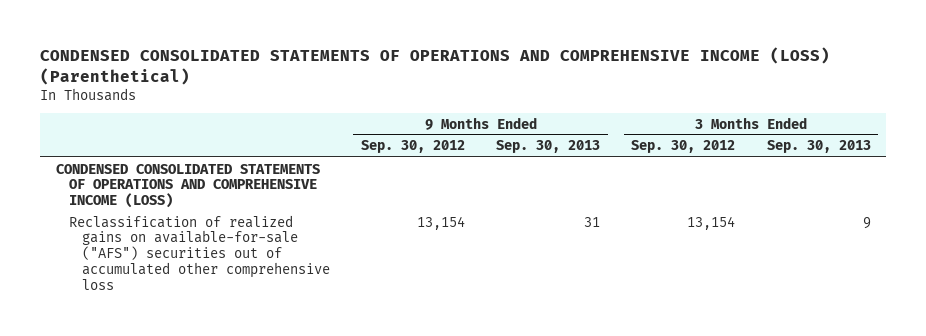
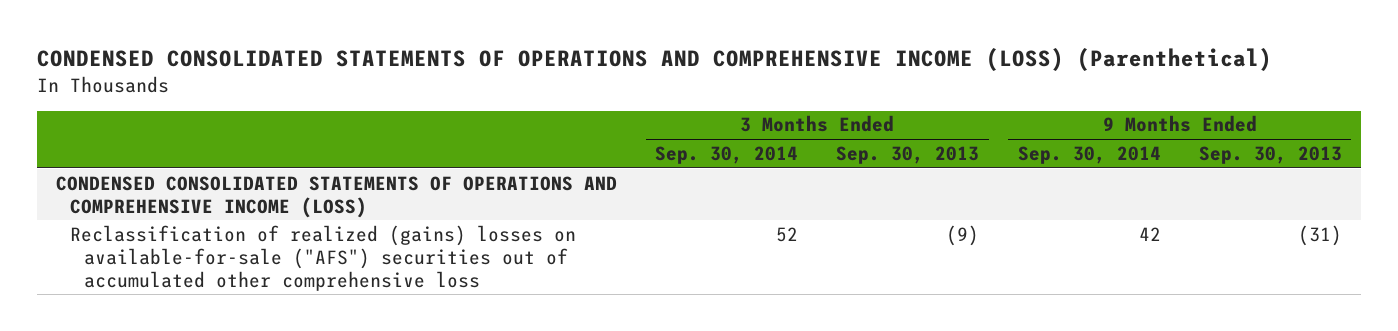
- | 9 Months Ended Sep. 30, 2012 | 9 Months Ended Sep. 30, 2013 | 3 Months Ended Sep. 30, 2012 | 3 Months Ended Sep. 30, 2013
+ | 3 Months Ended Sep. 30, 2014 | 3 Months Ended Sep. 30, 2013 | 9 Months Ended Sep. 30, 2014 | 9 Months Ended Sep. 30, 2013
- Reclassification of realized gains on available-for-sale ("AFS") securities out of accumulated other comprehensive loss | 13,154 | 31 | 13,154 | 9
+ Reclassification of realized (gains) losses on available-for-sale ("AFS") securities out of accumulated other comprehensive loss | 52 | (9) | 42 | (31)

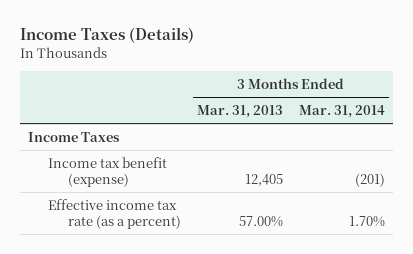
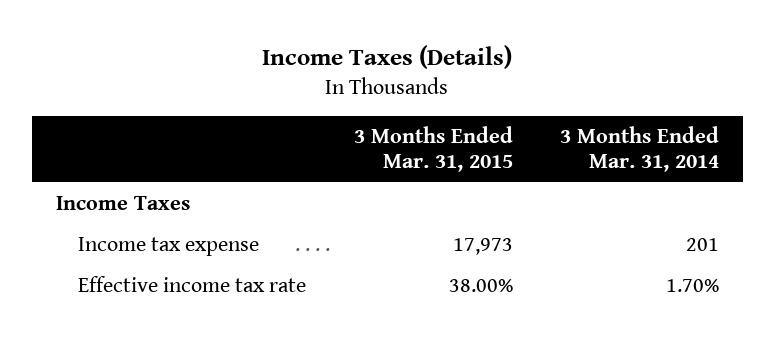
- | 3 Months Ended Mar. 31, 2013 | 3 Months Ended Mar. 31, 2014
+ | 3 Months Ended Mar. 31, 2015 | 3 Months Ended Mar. 31, 2014
- Income tax benefit (expense) | 12,405 | (201)
- Effective income tax rate (as a percent) | 57.00% | 1.70%
+ Income tax expense | 17,973 | 201
+ Effective income tax rate | 38.00% | 1.70%

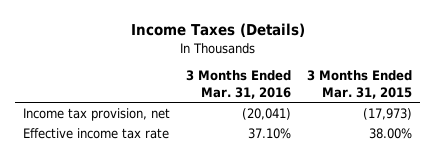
- | 3 Months Ended Mar. 31, 2015 | 3 Months Ended Mar. 31, 2014
+ | 3 Months Ended Mar. 31, 2016 | 3 Months Ended Mar. 31, 2015
- Income Taxes
- Income tax expense | 17,973 | 201
+ Income tax provision, net | (20,041) | (17,973)

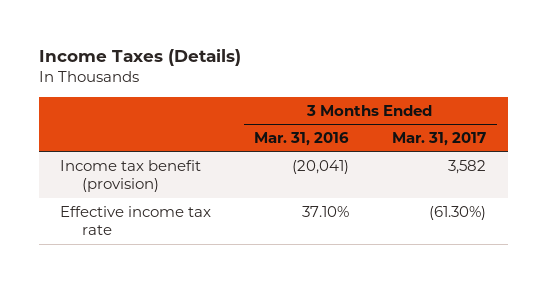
- | 3 Months Ended Mar. 31, 2016 | 3 Months Ended Mar. 31, 2015
+ | 3 Months Ended Mar. 31, 2016 | 3 Months Ended Mar. 31, 2017
- Income tax provision, net | (20,041) | (17,973)
+ Income tax benefit (provision) | (20,041) | 3,582

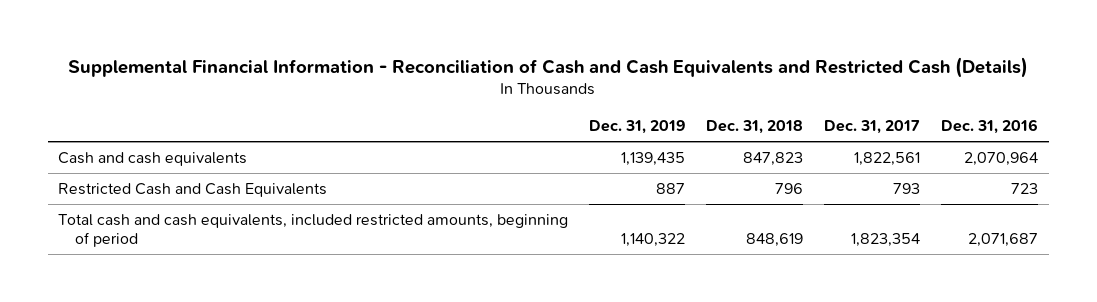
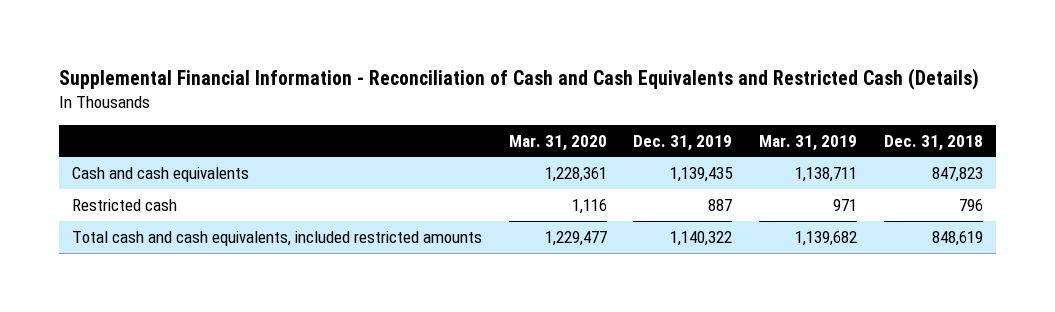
- | Dec. 31, 2019 | Dec. 31, 2018 | Dec. 31, 2017 | Dec. 31, 2016
+ | Mar. 31, 2020 | Dec. 31, 2019 | Mar. 31, 2019 | Dec. 31, 2018
- Restricted Cash and Cash Equivalents | 887 | 796 | 793 | 723
- Total cash and cash equivalents, included restricted amounts, beginning of period | 1,140,322 | 848,619 | 1,823,354 | 2,071,687
+ Restricted cash | 1,116 | 887 | 971 | 796
+ Total cash and cash equivalents, included restricted amounts | 1,229,477 | 1,140,322 | 1,139,682 | 848,619

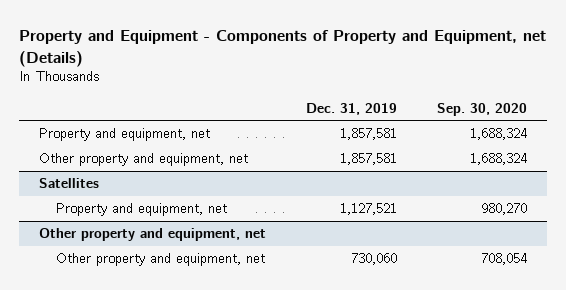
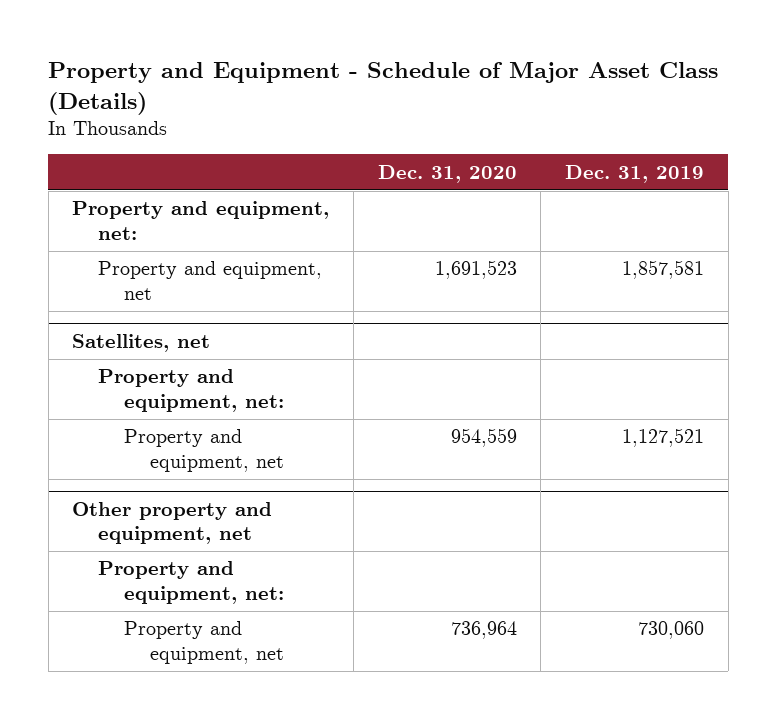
- Property and Equipment - Components of Property and Equipment, net (Details)
+ Property and Equipment - Schedule of Major Asset Class (Details)
- | Dec. 31, 2019 | Sep. 30, 2020
+ | Dec. 31, 2020 | Dec. 31, 2019
+ Property and equipment, net:
- Other property and equipment, net | 1,857,581 | 1,688,324
- Satellites
+ Satellites, net
+ Property and equipment, net:
@ Other property and equipment, net
- Other property and equipment, net | 730,060 | 708,054
+ Property and equipment, net:
+ Property and equipment, net | 736,964 | 730,060

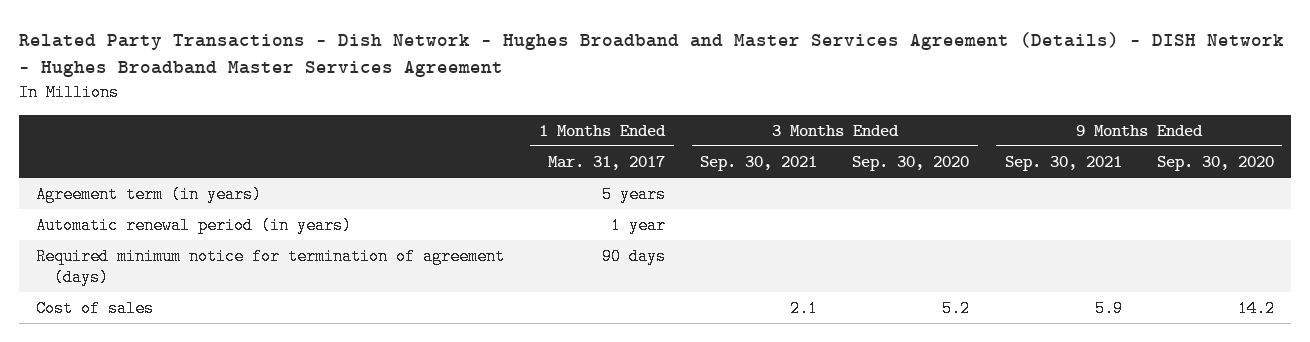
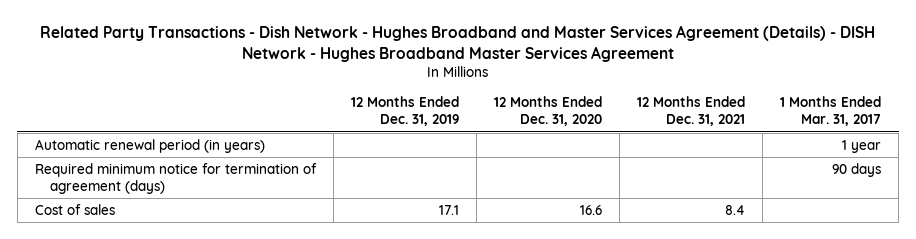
- | 1 Months Ended Mar. 31, 2017 | 3 Months Ended Sep. 30, 2021 | 3 Months Ended Sep. 30, 2020 | 9 Months Ended Sep. 30, 2021 | 9 Months Ended Sep. 30, 2020
+ | 12 Months Ended Dec. 31, 2019 | 12 Months Ended Dec. 31, 2020 | 12 Months Ended Dec. 31, 2021 | 1 Months Ended Mar. 31, 2017
- Agreement term (in years) | 5 years | | | |

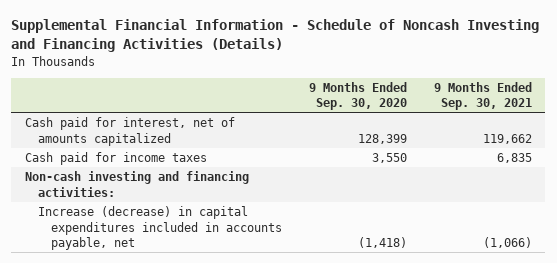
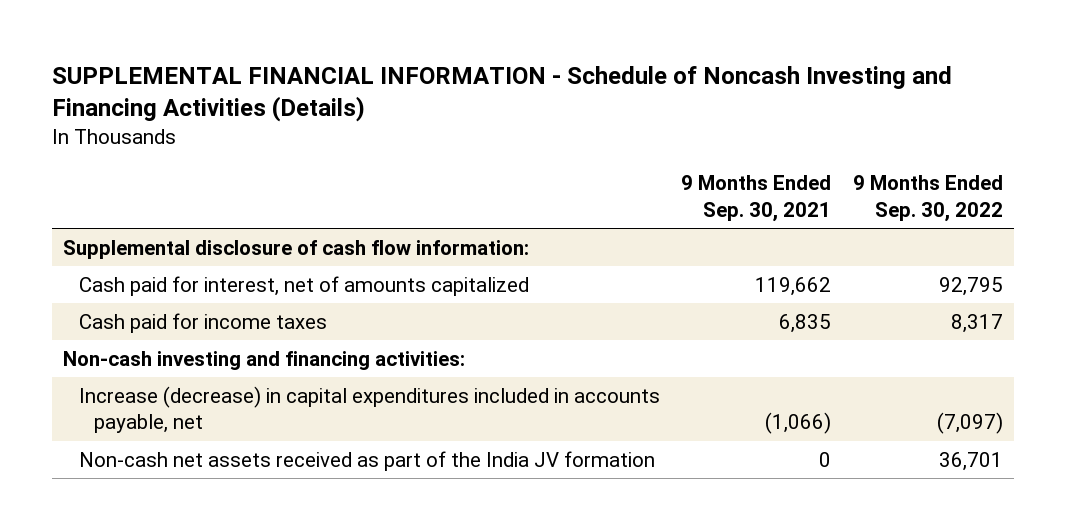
- Supplemental Financial Information - Schedule of Noncash Investing and Financing Activities (Details)
+ SUPPLEMENTAL FINANCIAL INFORMATION - Schedule of Noncash Investing and Financing Activities (Details)
- | 9 Months Ended Sep. 30, 2020 | 9 Months Ended Sep. 30, 2021
+ | 9 Months Ended Sep. 30, 2021 | 9 Months Ended Sep. 30, 2022
+ Supplemental disclosure of cash flow information:
+ Non-cash net assets received as part of the India JV formation | 0 | 36,701

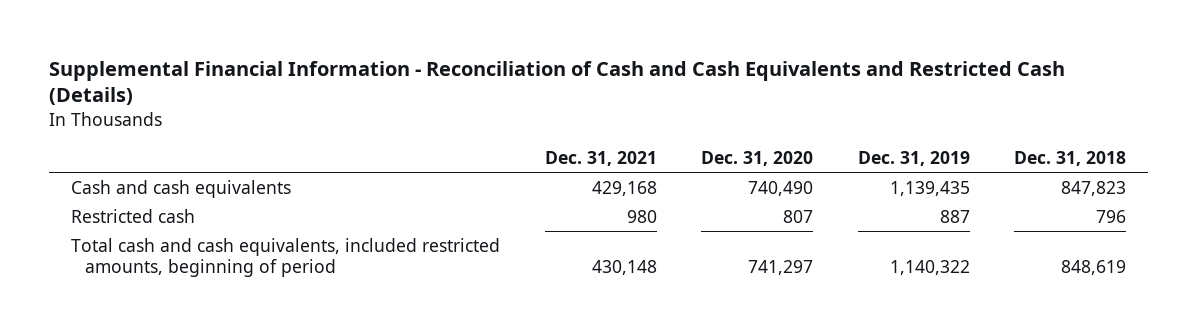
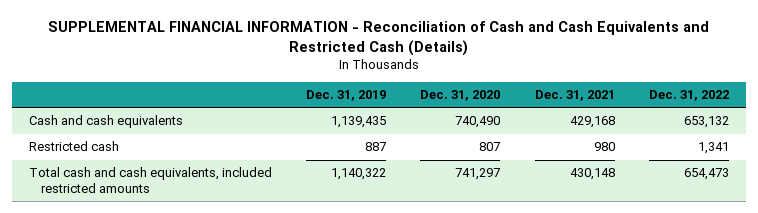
- Supplemental Financial Information - Reconciliation of Cash and Cash Equivalents and Restricted Cash (Details)
+ SUPPLEMENTAL FINANCIAL INFORMATION - Reconciliation of Cash and Cash Equivalents and Restricted Cash (Details)
- | Dec. 31, 2021 | Dec. 31, 2020 | Dec. 31, 2019 | Dec. 31, 2018
+ | Dec. 31, 2019 | Dec. 31, 2020 | Dec. 31, 2021 | Dec. 31, 2022
- Total cash and cash equivalents, included restricted amounts, beginning of period | 430,148 | 741,297 | 1,140,322 | 848,619
+ Total cash and cash equivalents, included restricted amounts | 1,140,322 | 741,297 | 430,148 | 654,473

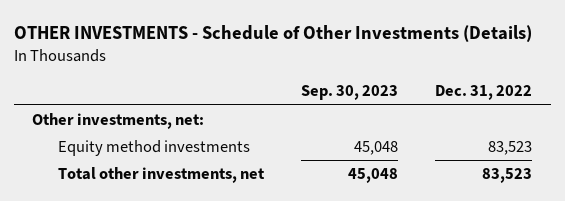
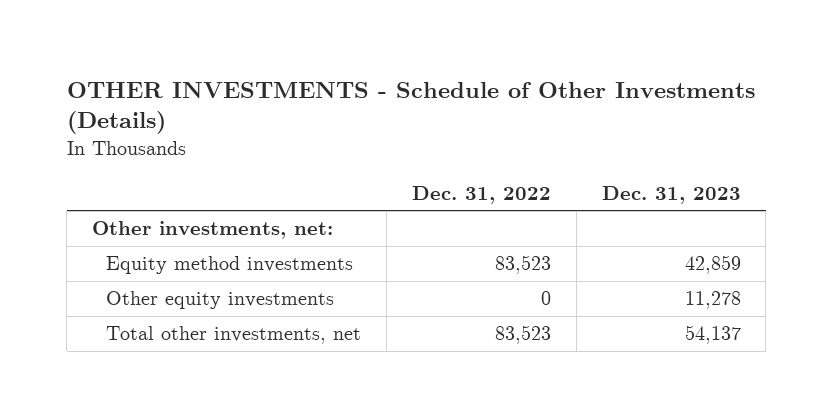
- | Sep. 30, 2023 | Dec. 31, 2022
+ | Dec. 31, 2022 | Dec. 31, 2023
+ Other equity investments | 0 | 11,278

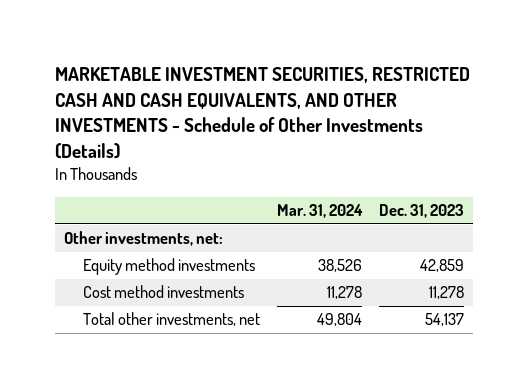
- OTHER INVESTMENTS - Schedule of Other Investments (Details)
+ MARKETABLE INVESTMENT SECURITIES, RESTRICTED CASH AND CASH EQUIVALENTS, AND OTHER INVESTMENTS - Schedule of Other Investments (Details)
- | Dec. 31, 2022 | Dec. 31, 2023
+ | Mar. 31, 2024 | Dec. 31, 2023
- Other equity investments | 0 | 11,278
+ Cost method investments | 11,278 | 11,278

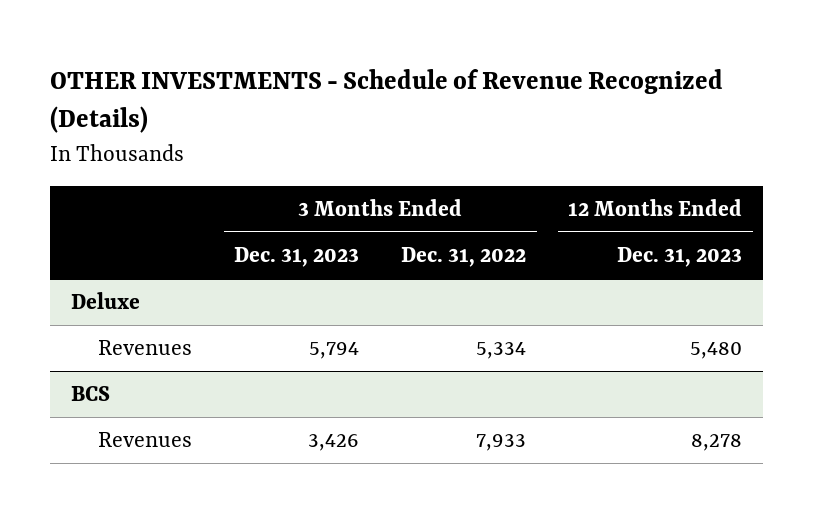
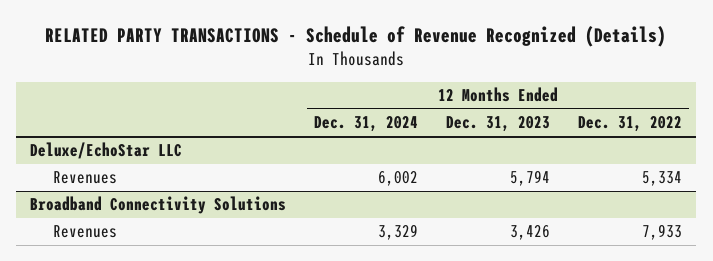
- OTHER INVESTMENTS - Schedule of Revenue Recognized (Details)
+ RELATED PARTY TRANSACTIONS - Schedule of Revenue Recognized (Details)
- | 3 Months Ended Dec. 31, 2023 | 3 Months Ended Dec. 31, 2022 | 12 Months Ended Dec. 31, 2023
+ | 12 Months Ended Dec. 31, 2024 | 12 Months Ended Dec. 31, 2023 | 12 Months Ended Dec. 31, 2022
- Deluxe
- Revenues | 5,794 | 5,334 | 5,480
- BCS
- Revenues | 3,426 | 7,933 | 8,278
+ Deluxe/EchoStar LLC
+ Revenues | 6,002 | 5,794 | 5,334
+ Broadband Connectivity Solutions
+ Revenues | 3,329 | 3,426 | 7,933

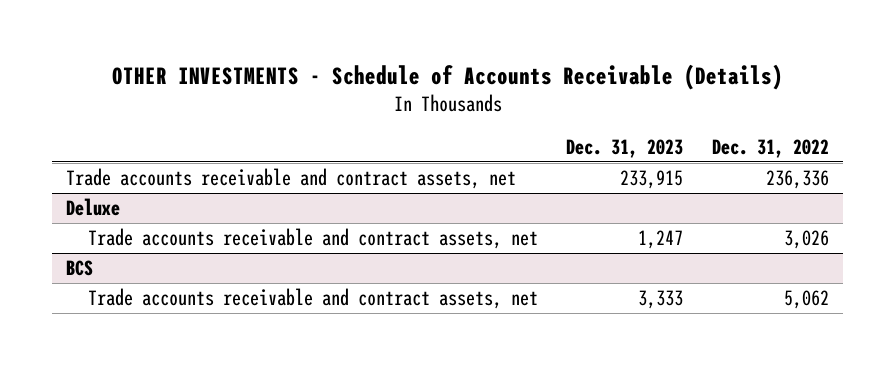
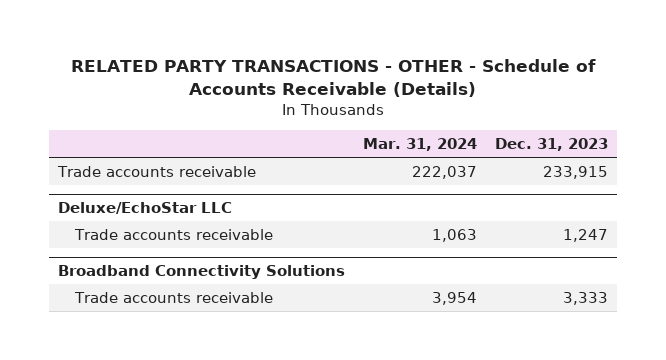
- OTHER INVESTMENTS - Schedule of Accounts Receivable (Details)
+ RELATED PARTY TRANSACTIONS - OTHER - Schedule of Accounts Receivable (Details)
- | Dec. 31, 2023 | Dec. 31, 2022
+ | Mar. 31, 2024 | Dec. 31, 2023
- Trade accounts receivable and contract assets, net | 233,915 | 236,336
- Deluxe
- Trade accounts receivable and contract assets, net | 1,247 | 3,026
- BCS
- Trade accounts receivable and contract assets, net | 3,333 | 5,062
+ Trade accounts receivable | 222,037 | 233,915
+ Deluxe/EchoStar LLC
+ Trade accounts receivable | 1,063 | 1,247
+ Broadband Connectivity Solutions
+ Trade accounts receivable | 3,954 | 3,333

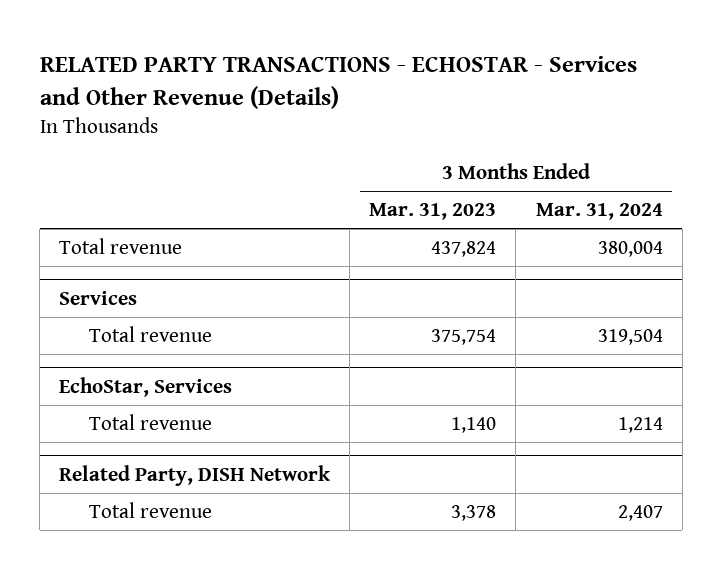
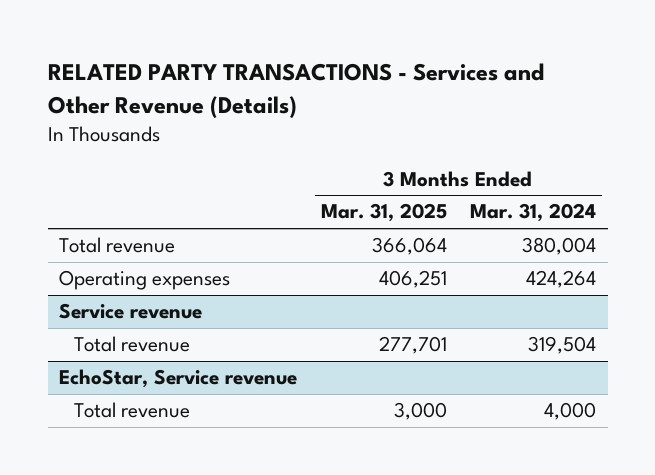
- RELATED PARTY TRANSACTIONS - ECHOSTAR - Services and Other Revenue (Details)
+ RELATED PARTY TRANSACTIONS - Services and Other Revenue (Details)
- | 3 Months Ended Mar. 31, 2023 | 3 Months Ended Mar. 31, 2024
+ | 3 Months Ended Mar. 31, 2025 | 3 Months Ended Mar. 31, 2024
- Services
+ Operating expenses | 406,251 | 424,264
+ Service revenue
- EchoStar, Services
- Total revenue | 1,140 | 1,214
- Related Party, DISH Network
- Total revenue | 3,378 | 2,407
+ EchoStar, Service revenue
+ Total revenue | 3,000 | 4,000

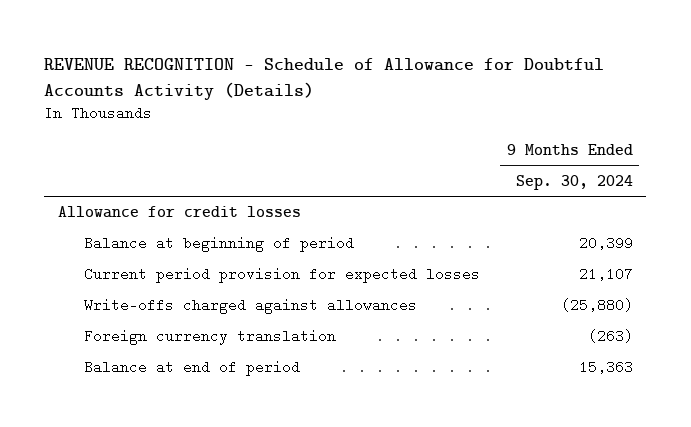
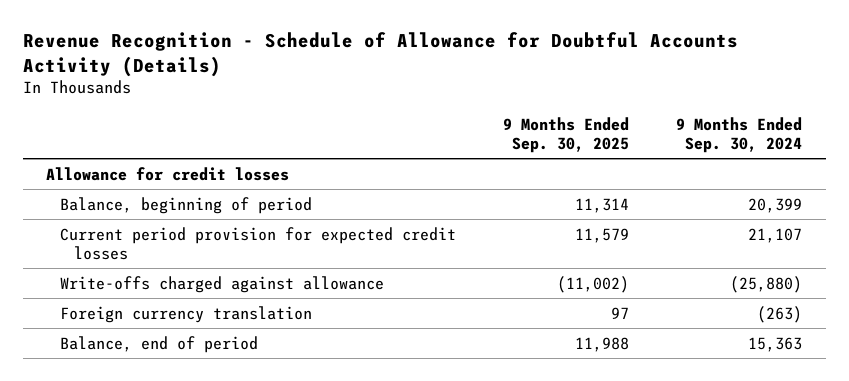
- REVENUE RECOGNITION - Schedule of Allowance for Doubtful Accounts Activity (Details)
+ Revenue Recognition - Schedule of Allowance for Doubtful Accounts Activity (Details)
- | 9 Months Ended Sep. 30, 2024
+ | 9 Months Ended Sep. 30, 2025 | 9 Months Ended Sep. 30, 2024
- Balance at beginning of period | 20,399
- Current period provision for expected losses | 21,107
- Write-offs charged against allowances | (25,880)
+ Balance, beginning of period | 11,314 | 20,399
+ Current period provision for expected credit losses | 11,579 | 21,107
+ Write-offs charged against allowance | (11,002) | (25,880)
- Balance at end of period | 15,363
+ Balance, end of period | 11,988 | 15,363

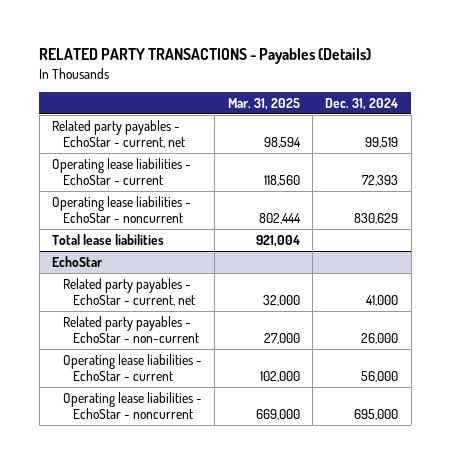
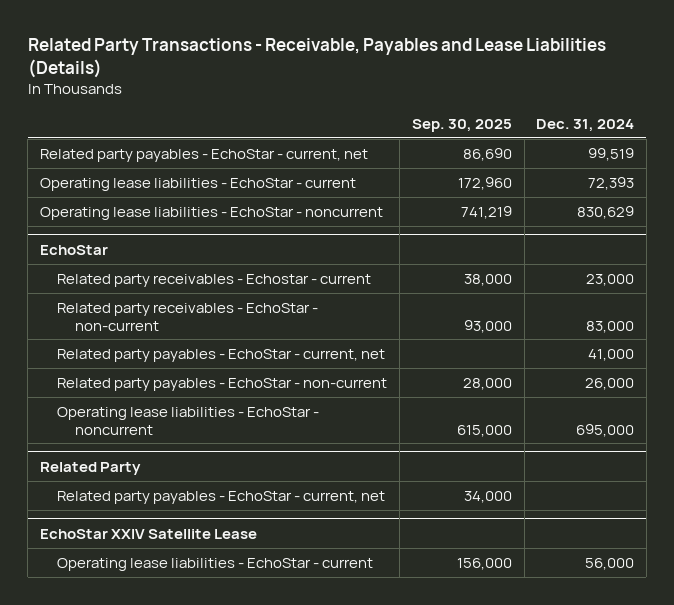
- RELATED PARTY TRANSACTIONS - Payables (Details)
+ Related Party Transactions - Receivable, Payables and Lease Liabilities (Details)
- | Mar. 31, 2025 | Dec. 31, 2024
+ | Sep. 30, 2025 | Dec. 31, 2024
- Total lease liabilities | 921,004 |
@ EchoStar
+ Related party receivables - Echostar - current | 38,000 | 23,000
+ Related party receivables - EchoStar - non-current | 93,000 | 83,000
- Operating lease liabilities - EchoStar - current | 102,000 | 56,000
+ Related Party
+ Related party payables - EchoStar - current, net | 34,000 |
+ EchoStar XXIV Satellite Lease
+ Operating lease liabilities - EchoStar - current | 156,000 | 56,000

